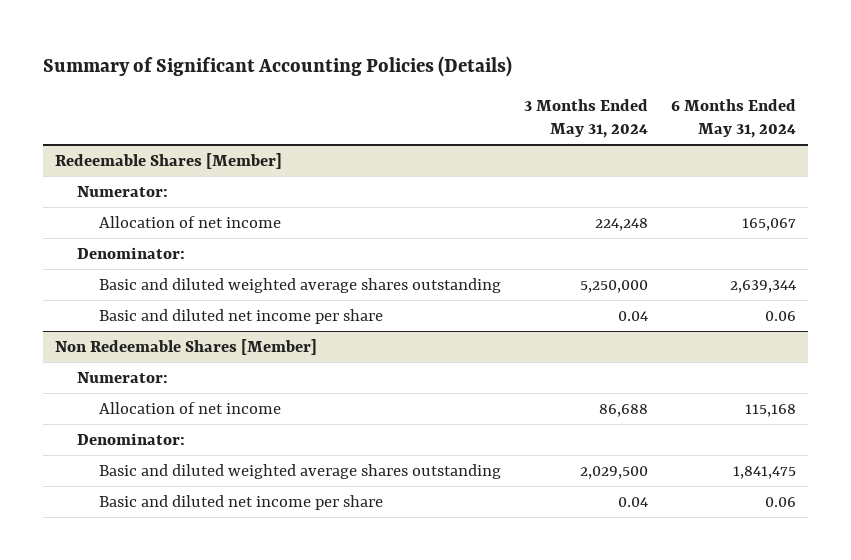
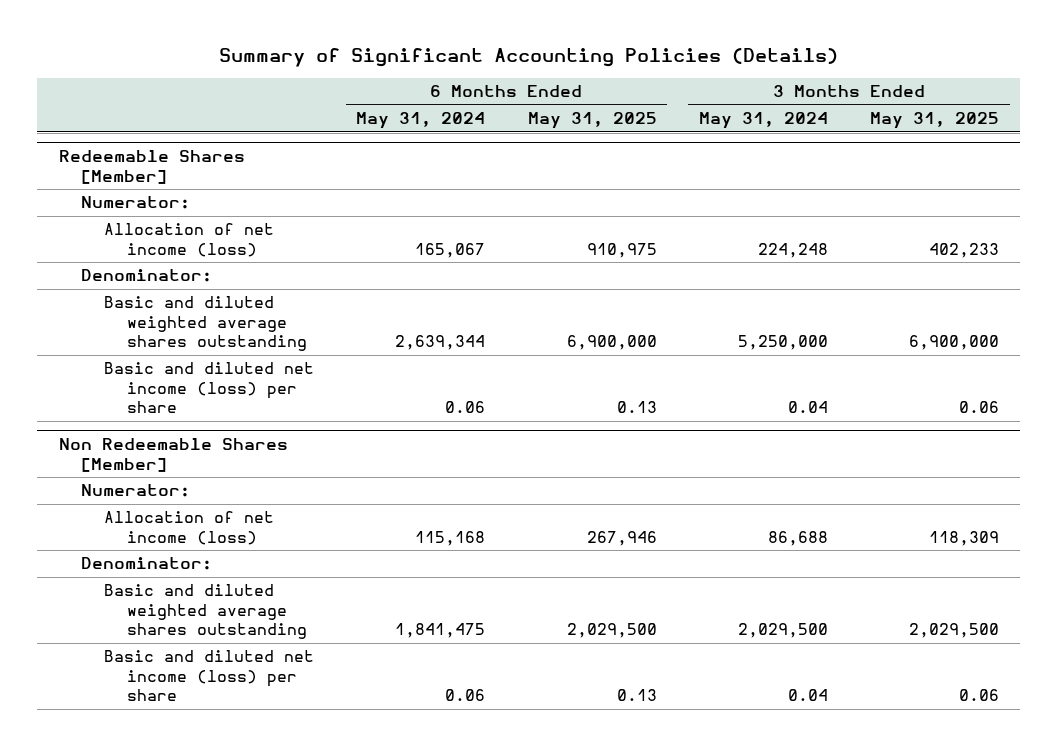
- | 3 Months Ended May 31, 2024 | 6 Months Ended May 31, 2024
+ | 6 Months Ended May 31, 2024 | 6 Months Ended May 31, 2025 | 3 Months Ended May 31, 2024 | 3 Months Ended May 31, 2025
@ Redeemable Shares [Member]
- Allocation of net income | 224,248 | 165,067
+ Allocation of net income (loss) | 165,067 | 910,975 | 224,248 | 402,233
- Basic and diluted net income per share | 0.04 | 0.06
+ Basic and diluted net income (loss) per share | 0.06 | 0.13 | 0.04 | 0.06
@ Non Redeemable Shares [Member]
- Allocation of net income | 86,688 | 115,168
+ Allocation of net income (loss) | 115,168 | 267,946 | 86,688 | 118,309
- Basic and diluted net income per share | 0.04 | 0.06
+ Basic and diluted net income (loss) per share | 0.06 | 0.13 | 0.04 | 0.06

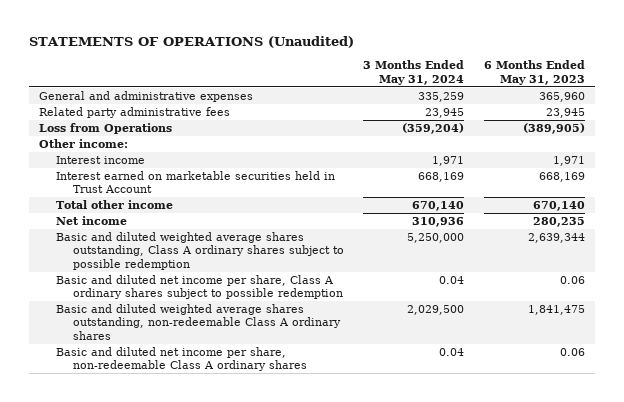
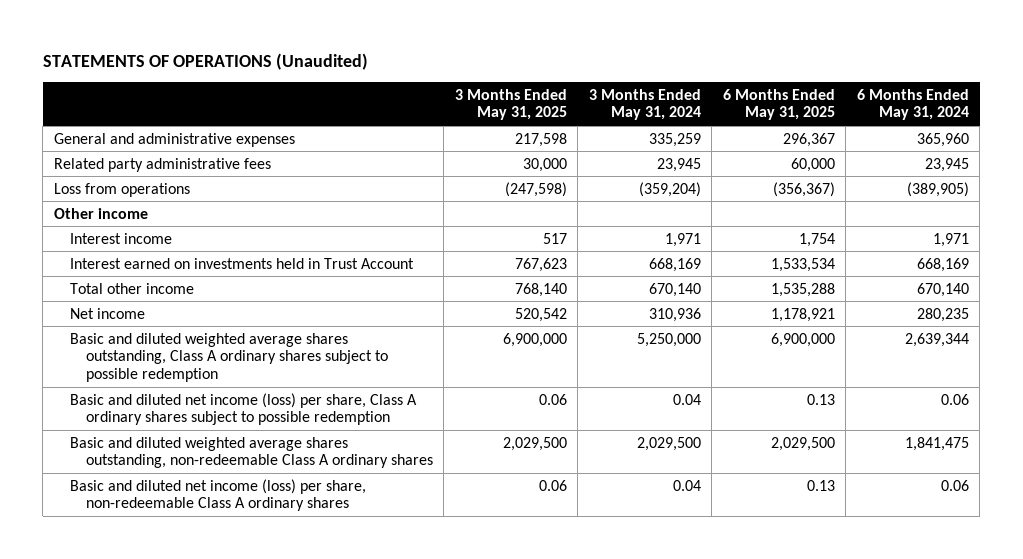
- | 3 Months Ended May 31, 2024 | 6 Months Ended May 31, 2023
+ | 3 Months Ended May 31, 2025 | 3 Months Ended May 31, 2024 | 6 Months Ended May 31, 2025 | 6 Months Ended May 31, 2024
- Loss from Operations | (359,204) | (389,905)
- Other income:
+ Loss from operations | (247,598) | (359,204) | (356,367) | (389,905)
+ Other income
- Interest earned on marketable securities held in Trust Account | 668,169 | 668,169
+ Interest earned on investments held in Trust Account | 767,623 | 668,169 | 1,533,534 | 668,169
- Basic and diluted net income per share, Class A ordinary shares subject to possible redemption | 0.04 | 0.06
+ Basic and diluted net income (loss) per share, Class A ordinary shares subject to possible redemption | 0.06 | 0.04 | 0.13 | 0.06
- Basic and diluted net income per share, non-redeemable Class A ordinary shares | 0.04 | 0.06
+ Basic and diluted net income (loss) per share, non-redeemable Class A ordinary shares | 0.06 | 0.04 | 0.13 | 0.06

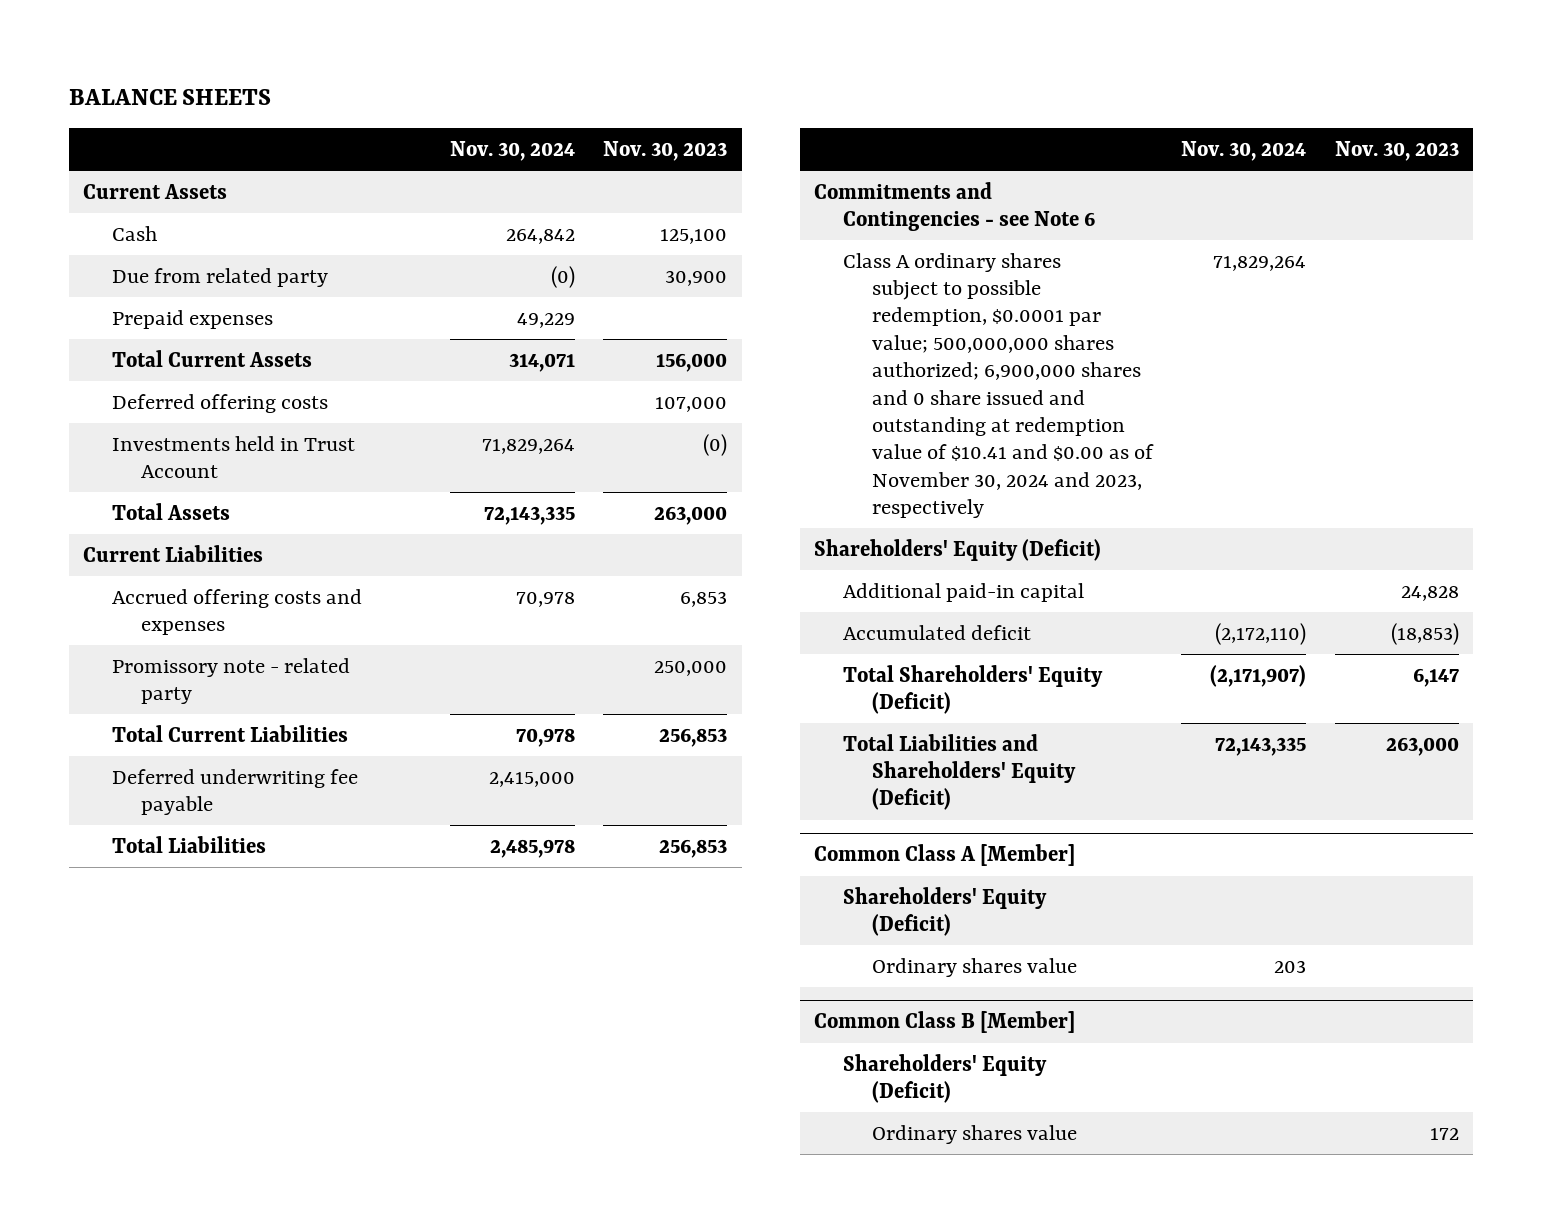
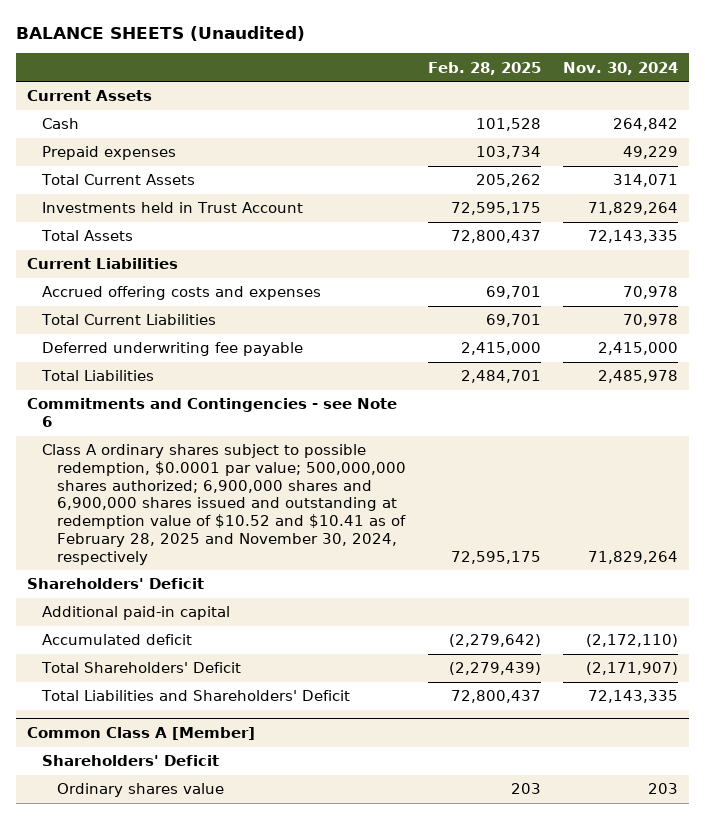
- BALANCE SHEETS
+ BALANCE SHEETS (Unaudited)
- | Nov. 30, 2024 | Nov. 30, 2023
+ | Feb. 28, 2025 | Nov. 30, 2024
- Due from related party | (0) | 30,900
- Deferred offering costs | | 107,000
- Promissory note - related party | | 250,000
- Class A ordinary shares subject to possible redemption, $0.0001 par value; 500,000,000 shares authorized; 6,900,000 shares and 0 share issued and outstanding at redemption value of $10.41 and $0.00 as of November 30, 2024 and 2023, respectively | 71,829,264 |
- Shareholders' Equity (Deficit)
+ Class A ordinary shares subject to possible redemption, $0.0001 par value; 500,000,000 shares authorized; 6,900,000 shares and 6,900,000 shares issued and outstanding at redemption value of $10.52 and $10.41 as of February 28, 2025 and November 30, 2024, respectively | 72,595,175 | 71,829,264
+ Shareholders' Deficit
- Total Shareholders' Equity (Deficit) | (2,171,907) | 6,147
- Total Liabilities and Shareholders' Equity (Deficit) | 72,143,335 | 263,000
+ Total Shareholders' Deficit | (2,279,439) | (2,171,907)
+ Total Liabilities and Shareholders' Deficit | 72,800,437 | 72,143,335
@ Common Class A [Member]
- Shareholders' Equity (Deficit)
+ Shareholders' Deficit
- Common Class B [Member]
- Shareholders' Equity (Deficit)
- Ordinary shares value | | 172

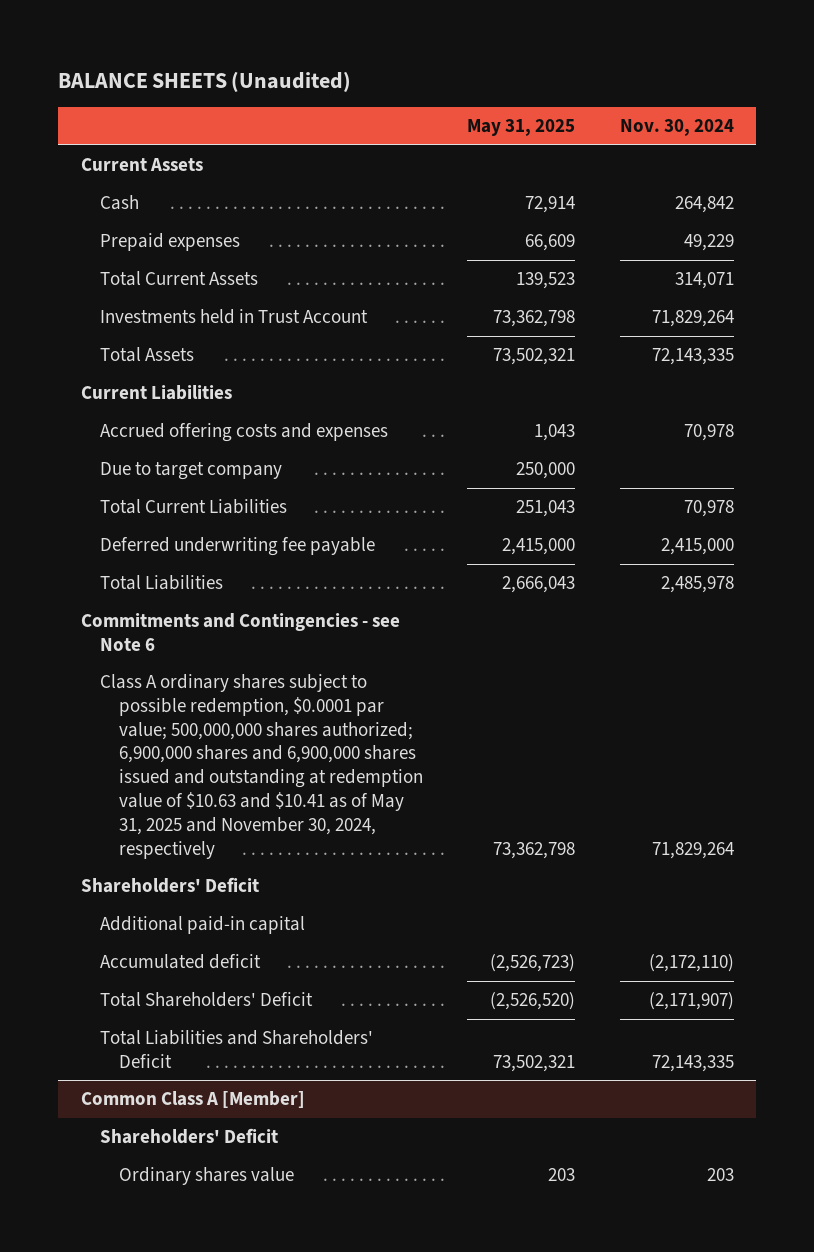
- | Feb. 28, 2025 | Nov. 30, 2024
+ | May 31, 2025 | Nov. 30, 2024
+ Due to target company | 250,000 |
- Class A ordinary shares subject to possible redemption, $0.0001 par value; 500,000,000 shares authorized; 6,900,000 shares and 6,900,000 shares issued and outstanding at redemption value of $10.52 and $10.41 as of February 28, 2025 and November 30, 2024, respectively | 72,595,175 | 71,829,264
+ Class A ordinary shares subject to possible redemption, $0.0001 par value; 500,000,000 shares authorized; 6,900,000 shares and 6,900,000 shares issued and outstanding at redemption value of $10.63 and $10.41 as of May 31, 2025 and November 30, 2024, respectively | 73,362,798 | 71,829,264

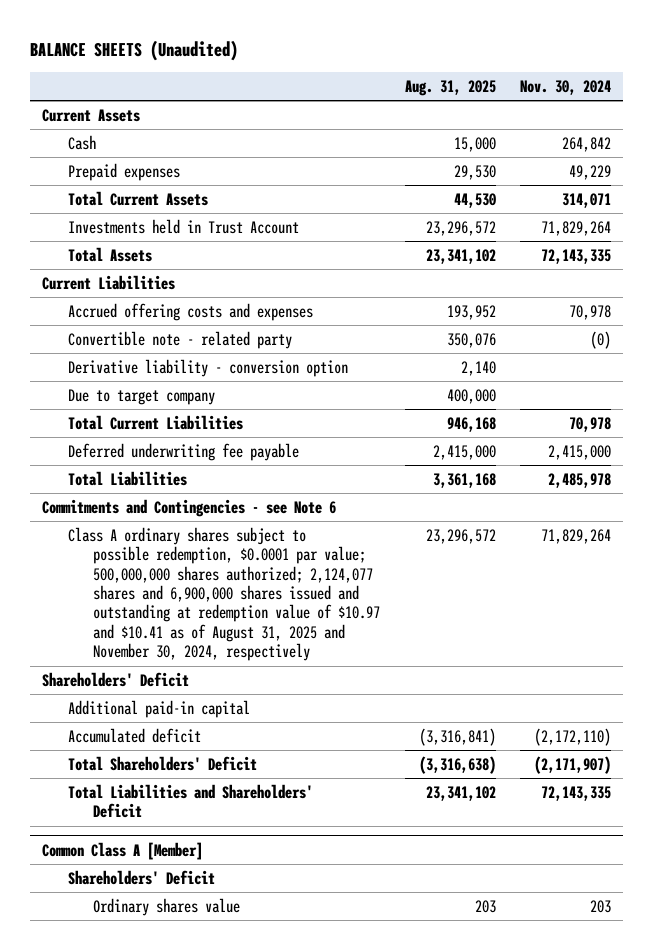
- | May 31, 2025 | Nov. 30, 2024
+ | Aug. 31, 2025 | Nov. 30, 2024
+ Convertible note - related party | 350,076 | (0)
+ Derivative liability - conversion option | 2,140 |
- Class A ordinary shares subject to possible redemption, $0.0001 par value; 500,000,000 shares authorized; 6,900,000 shares and 6,900,000 shares issued and outstanding at redemption value of $10.63 and $10.41 as of May 31, 2025 and November 30, 2024, respectively | 73,362,798 | 71,829,264
+ Class A ordinary shares subject to possible redemption, $0.0001 par value; 500,000,000 shares authorized; 2,124,077 shares and 6,900,000 shares issued and outstanding at redemption value of $10.97 and $10.41 as of August 31, 2025 and November 30, 2024, respectively | 23,296,572 | 71,829,264

